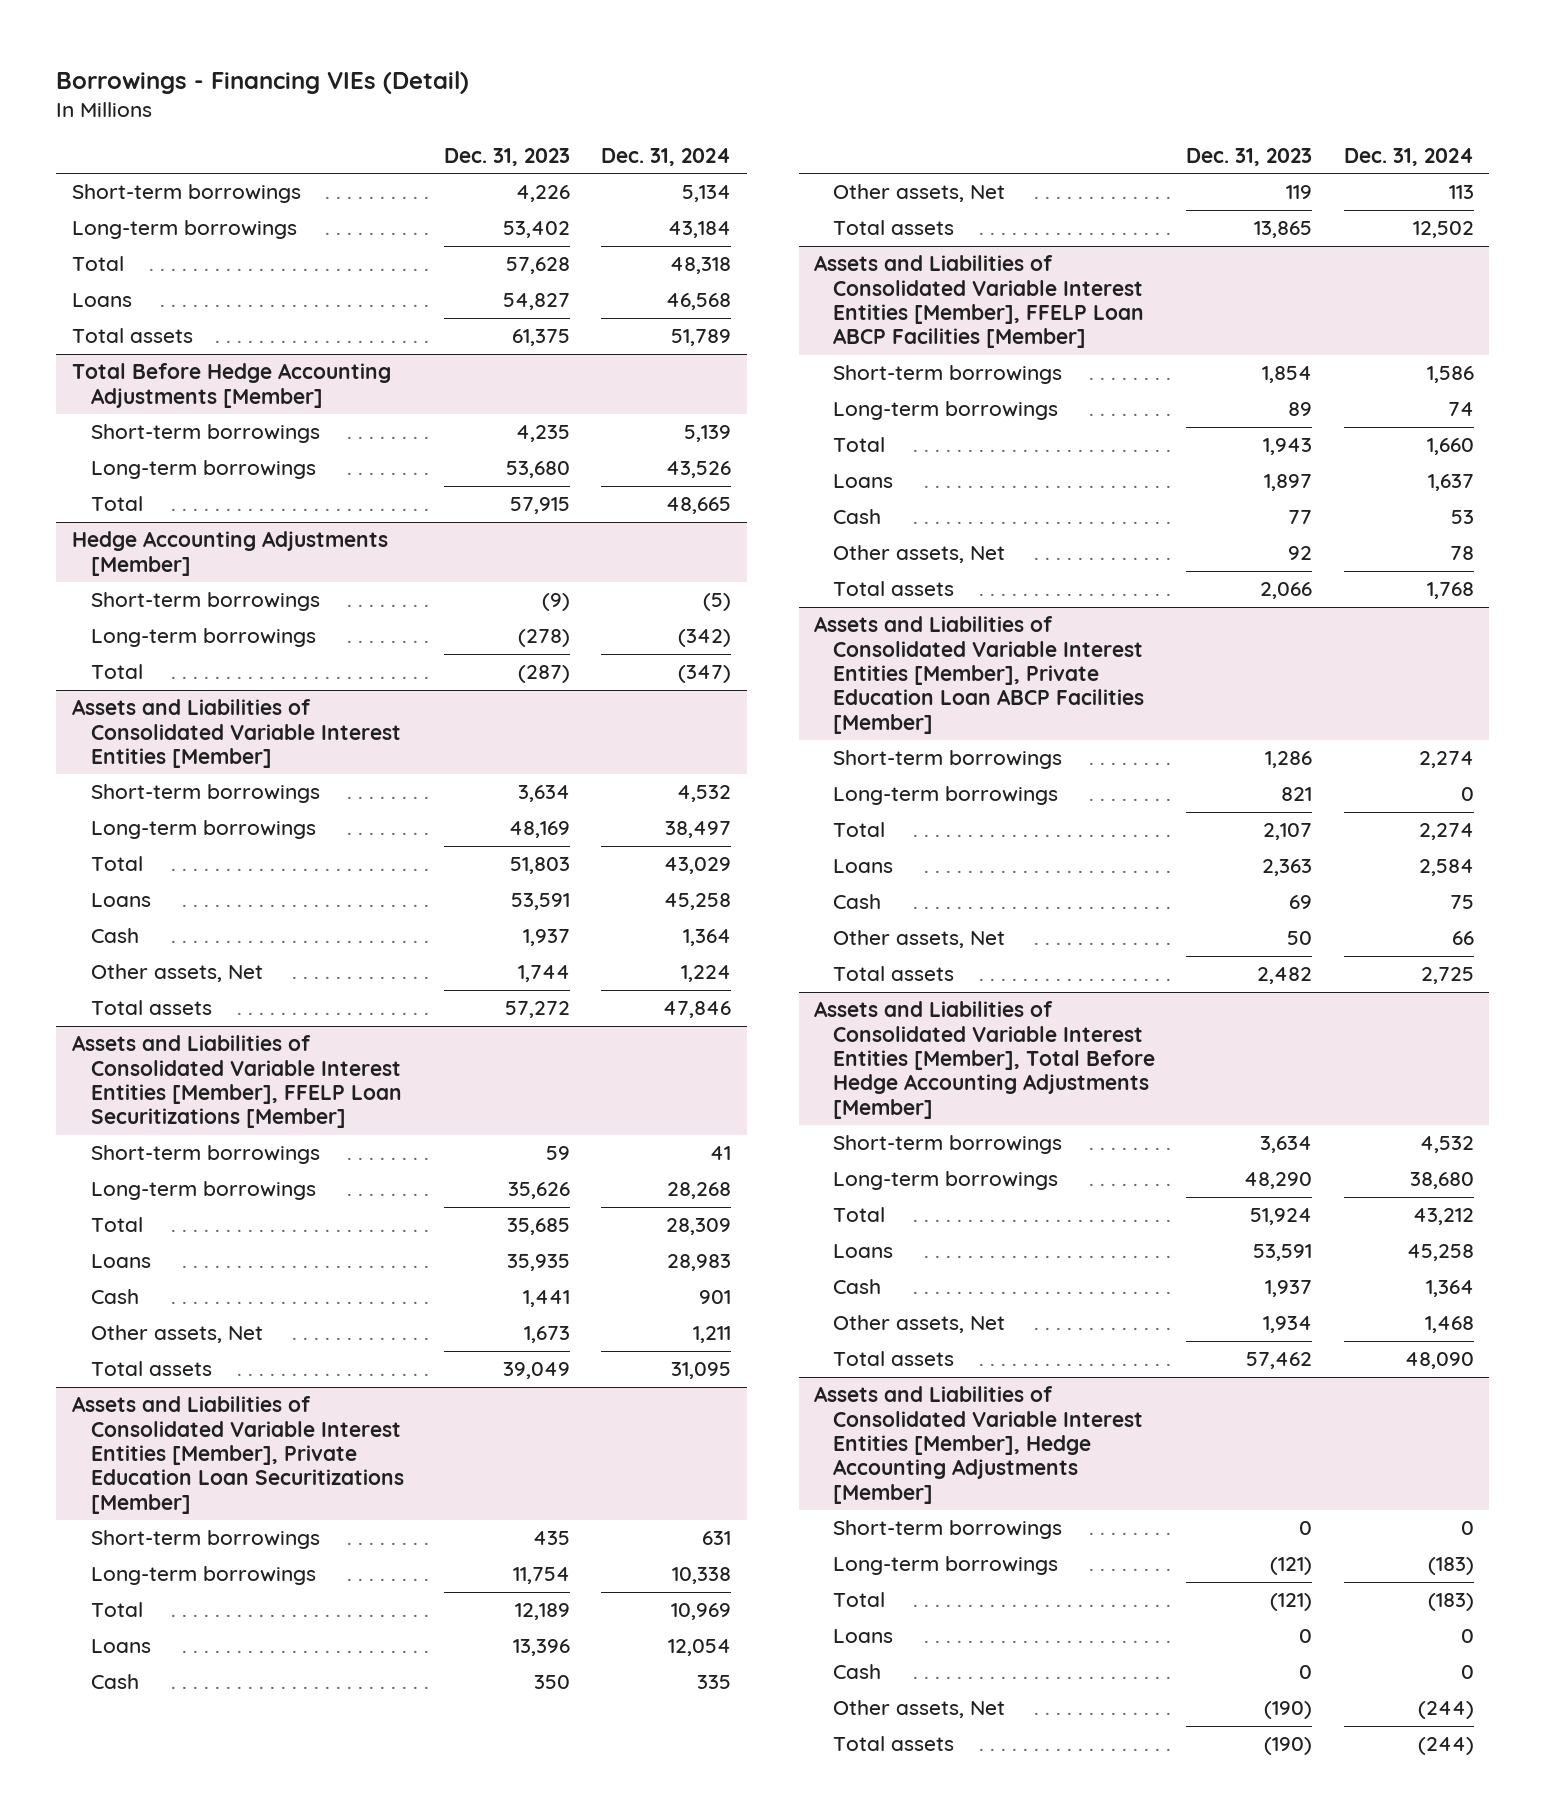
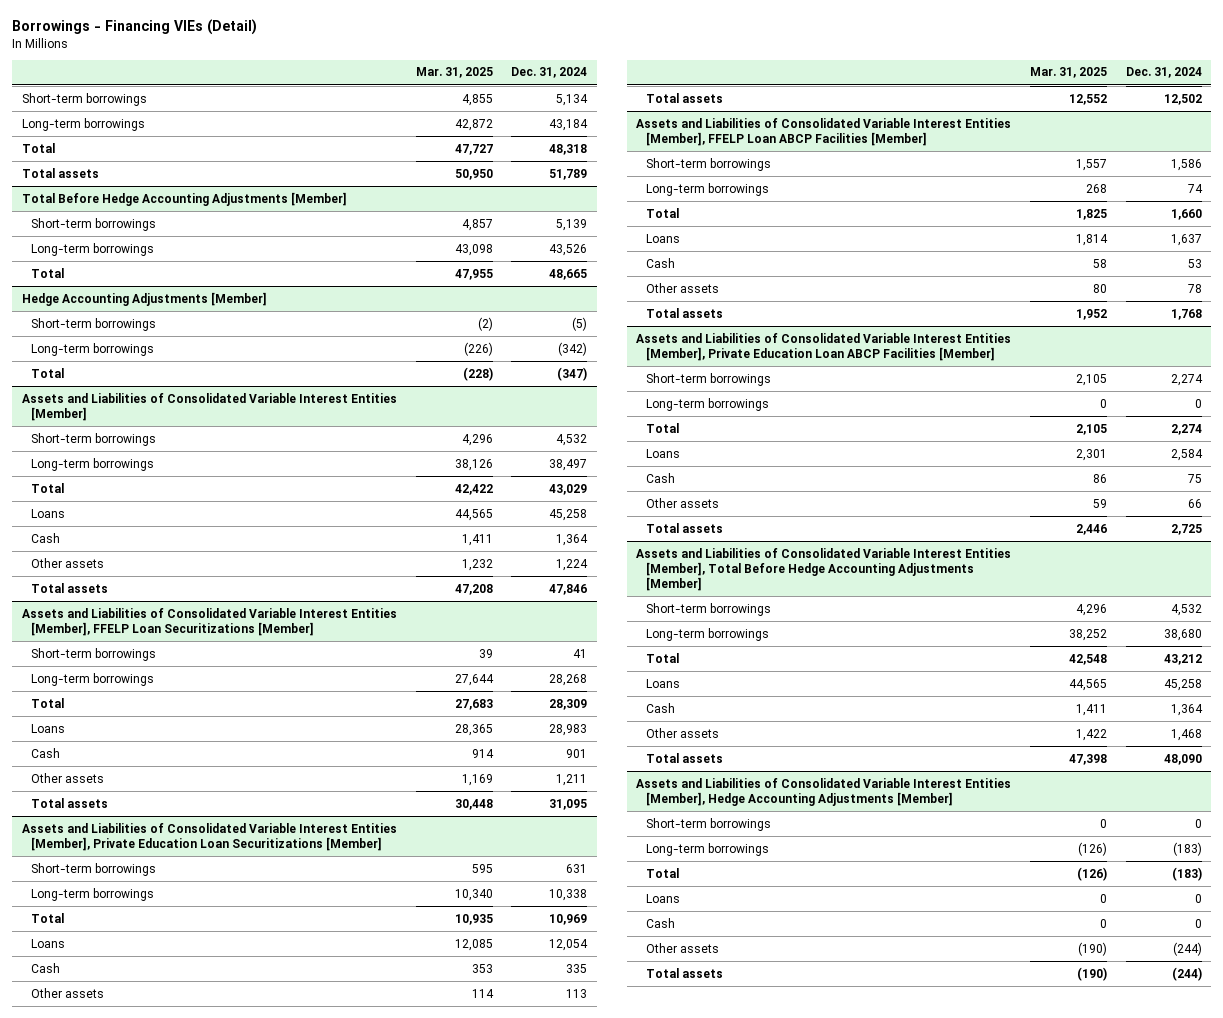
- | Dec. 31, 2023 | Dec. 31, 2024
+ | Mar. 31, 2025 | Dec. 31, 2024
- Loans | 54,827 | 46,568
@ Assets and Liabilities of Consolidated Variable Interest Entities [Member]
- Other assets, Net | 1,744 | 1,224
+ Other assets | 1,232 | 1,224
@ Assets and Liabilities of Consolidated Variable Interest Entities [Member], FFELP Loan Securitizations [Member]
- Other assets, Net | 1,673 | 1,211
+ Other assets | 1,169 | 1,211
@ Assets and Liabilities of Consolidated Variable Interest Entities [Member], Private Education Loan Securitizations [Member]
- Other assets, Net | 119 | 113
+ Other assets | 114 | 113
@ Assets and Liabilities of Consolidated Variable Interest Entities [Member], FFELP Loan ABCP Facilities [Member]
- Other assets, Net | 92 | 78
+ Other assets | 80 | 78
@ Assets and Liabilities of Consolidated Variable Interest Entities [Member], Private Education Loan ABCP Facilities [Member]
- Other assets, Net | 50 | 66
+ Other assets | 59 | 66
@ Assets and Liabilities of Consolidated Variable Interest Entities [Member], Total Before Hedge Accounting Adjustments [Member]
- Other assets, Net | 1,934 | 1,468
+ Other assets | 1,422 | 1,468
@ Assets and Liabilities of Consolidated Variable Interest Entities [Member], Hedge Accounting Adjustments [Member]
- Other assets, Net | (190) | (244)
+ Other assets | (190) | (244)

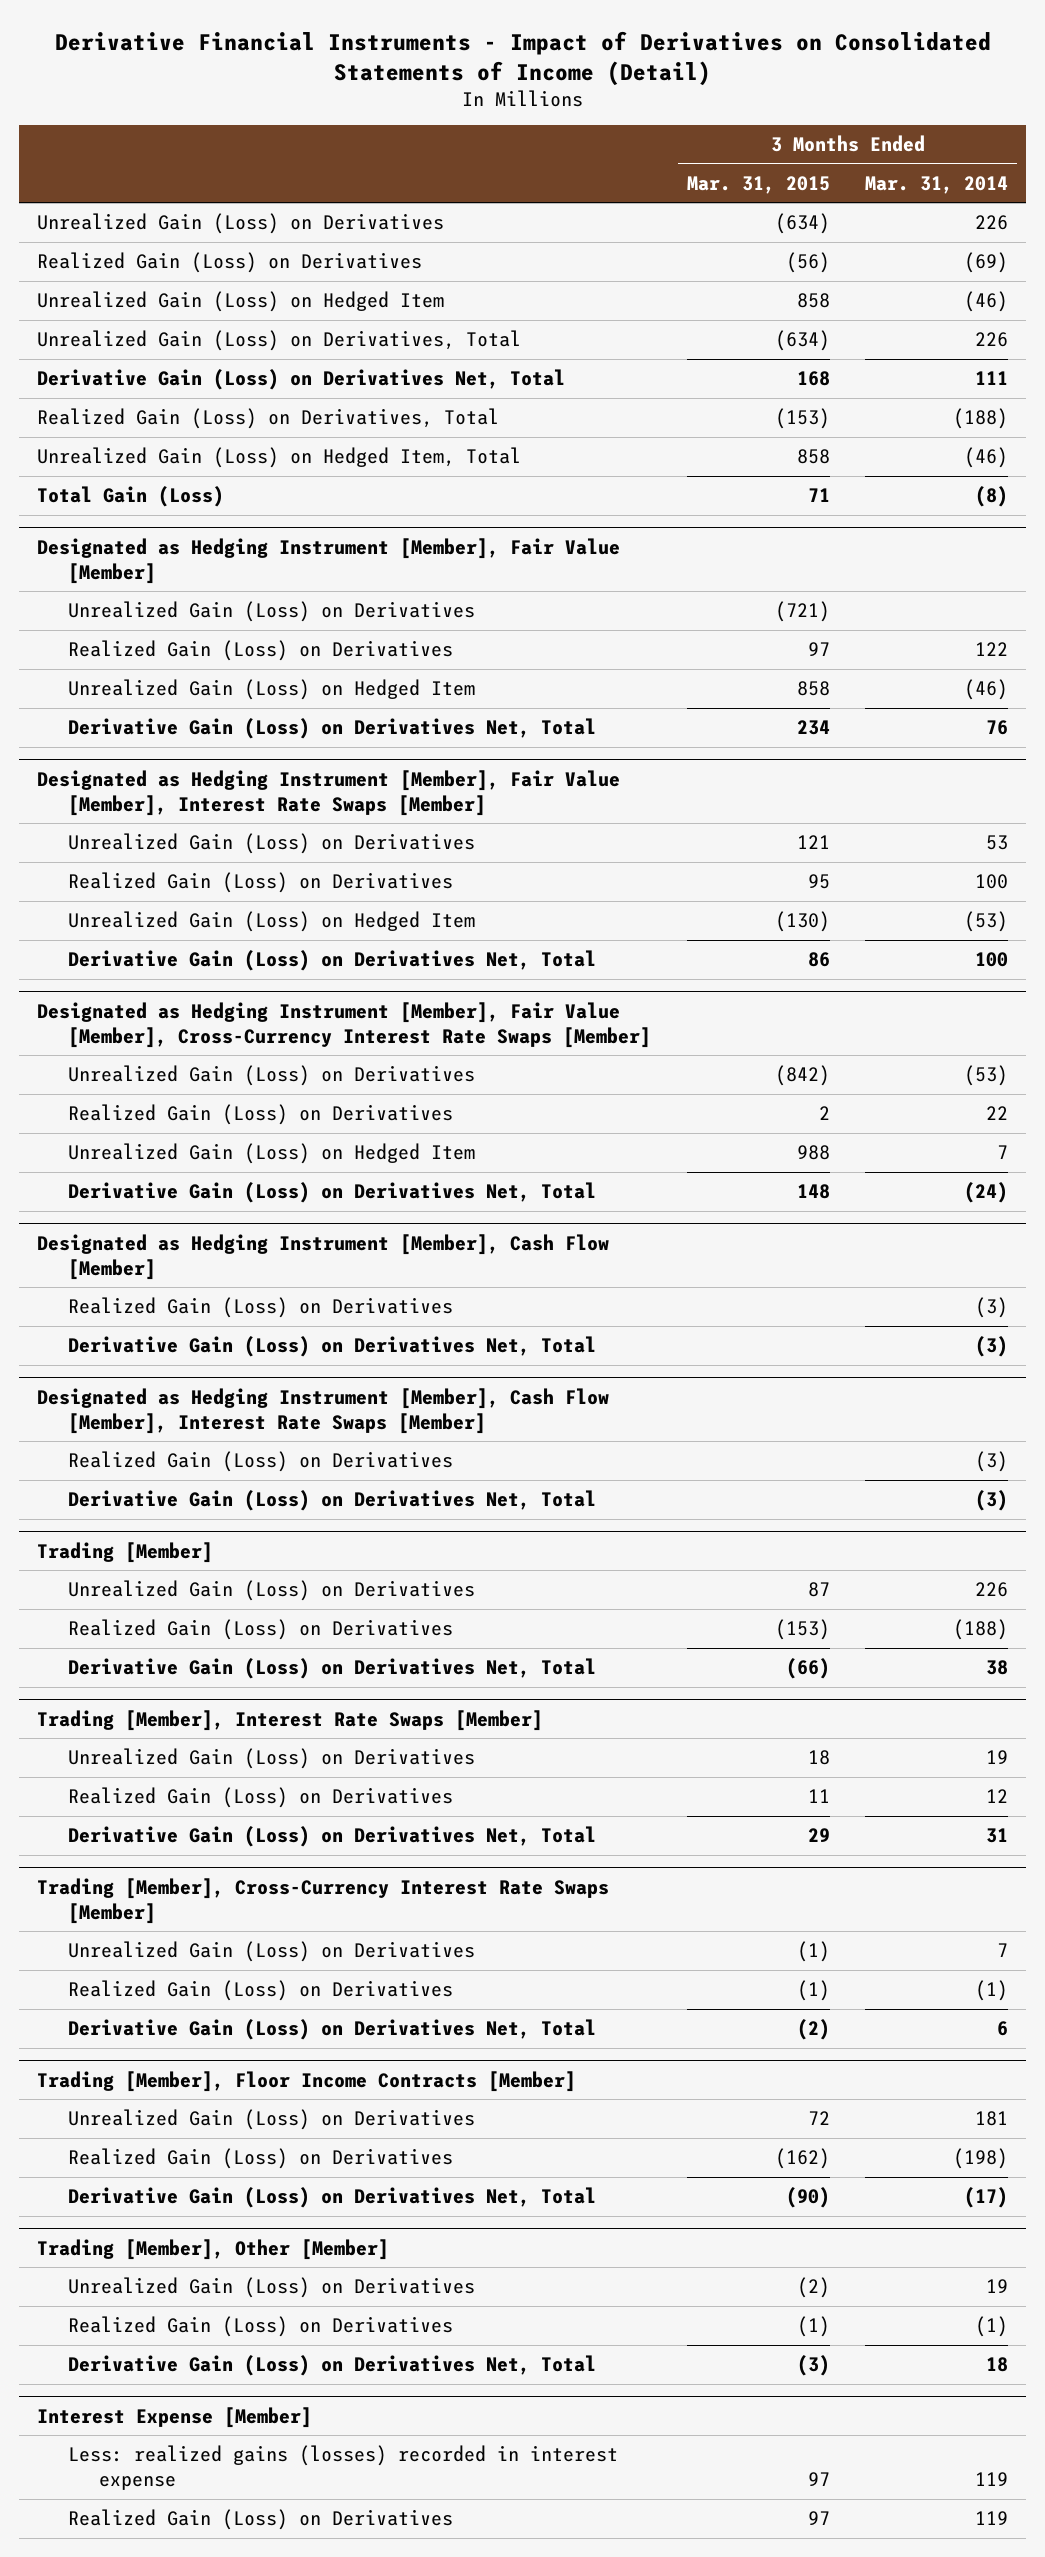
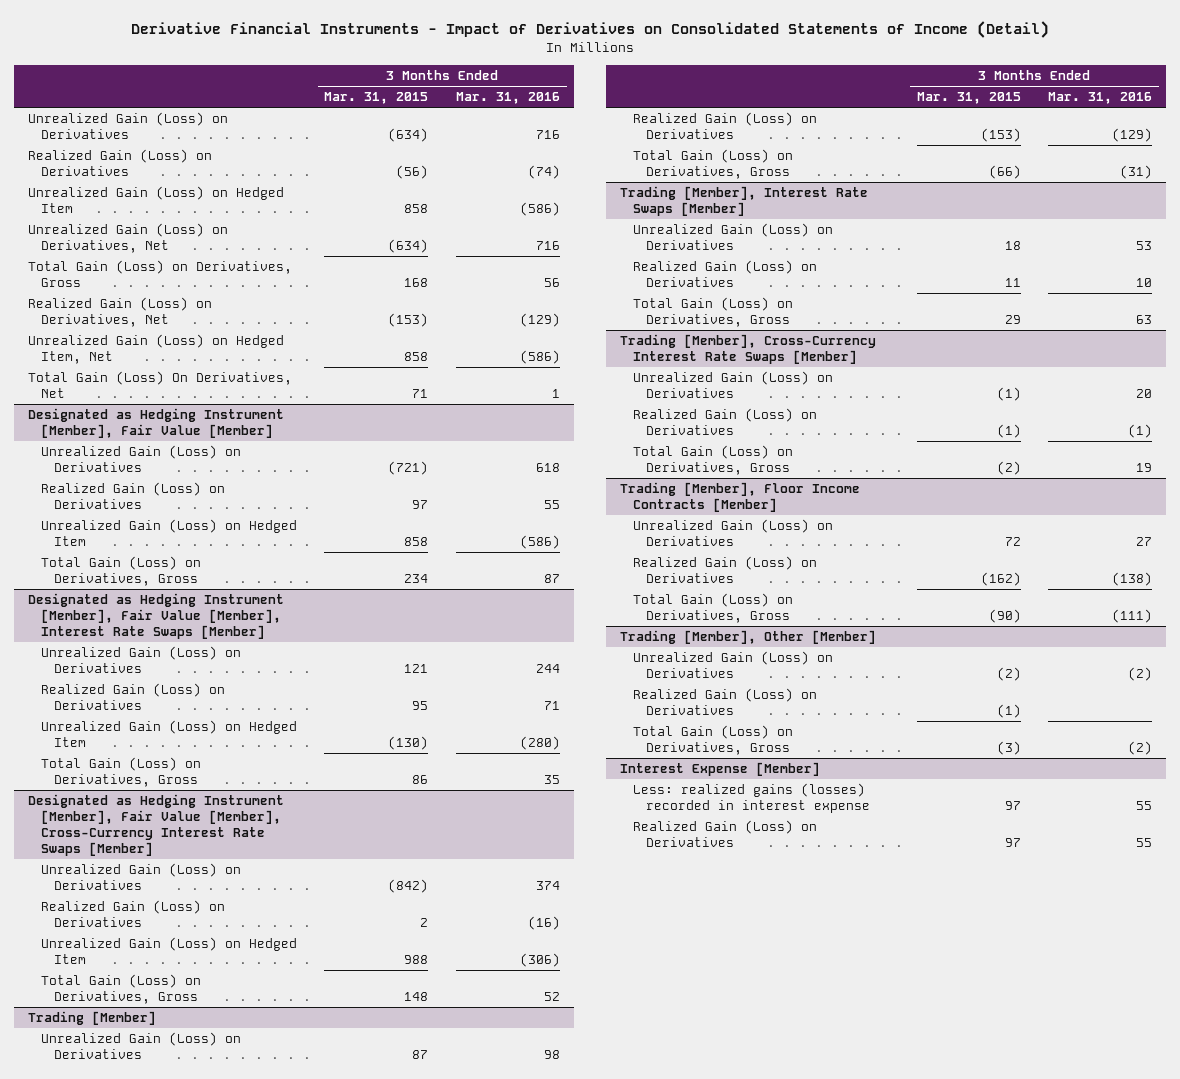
- | 3 Months Ended Mar. 31, 2015 | 3 Months Ended Mar. 31, 2014
+ | 3 Months Ended Mar. 31, 2015 | 3 Months Ended Mar. 31, 2016
- Unrealized Gain (Loss) on Derivatives, Total | (634) | 226
- Derivative Gain (Loss) on Derivatives Net, Total | 168 | 111
- Realized Gain (Loss) on Derivatives, Total | (153) | (188)
- Unrealized Gain (Loss) on Hedged Item, Total | 858 | (46)
- Total Gain (Loss) | 71 | (8)
+ Unrealized Gain (Loss) on Derivatives, Net | (634) | 716
+ Total Gain (Loss) on Derivatives, Gross | 168 | 56
+ Realized Gain (Loss) on Derivatives, Net | (153) | (129)
+ Unrealized Gain (Loss) on Hedged Item, Net | 858 | (586)
+ Total Gain (Loss) On Derivatives, Net | 71 | 1
@ Designated as Hedging Instrument [Member], Fair Value [Member]
- Derivative Gain (Loss) on Derivatives Net, Total | 234 | 76
+ Total Gain (Loss) on Derivatives, Gross | 234 | 87
@ Designated as Hedging Instrument [Member], Fair Value [Member], Interest Rate Swaps [Member]
- Derivative Gain (Loss) on Derivatives Net, Total | 86 | 100
+ Total Gain (Loss) on Derivatives, Gross | 86 | 35
@ Designated as Hedging Instrument [Member], Fair Value [Member], Cross-Currency Interest Rate Swaps [Member]
- Derivative Gain (Loss) on Derivatives Net, Total | 148 | (24)
- Designated as Hedging Instrument [Member], Cash Flow [Member]
- Realized Gain (Loss) on Derivatives | | (3)
- Derivative Gain (Loss) on Derivatives Net, Total | | (3)
- Designated as Hedging Instrument [Member], Cash Flow [Member], Interest Rate Swaps [Member]
- Realized Gain (Loss) on Derivatives | | (3)
- Derivative Gain (Loss) on Derivatives Net, Total | | (3)
@ Designated as Hedging Instrument [Member], Fair Value [Member], Cross-Currency Interest Rate Swaps [Member]
+ Total Gain (Loss) on Derivatives, Gross | 148 | 52
@ Trading [Member]
- Derivative Gain (Loss) on Derivatives Net, Total | (66) | 38
+ Total Gain (Loss) on Derivatives, Gross | (66) | (31)
@ Trading [Member], Interest Rate Swaps [Member]
- Derivative Gain (Loss) on Derivatives Net, Total | 29 | 31
+ Total Gain (Loss) on Derivatives, Gross | 29 | 63
@ Trading [Member], Cross-Currency Interest Rate Swaps [Member]
- Derivative Gain (Loss) on Derivatives Net, Total | (2) | 6
+ Total Gain (Loss) on Derivatives, Gross | (2) | 19
@ Trading [Member], Floor Income Contracts [Member]
- Derivative Gain (Loss) on Derivatives Net, Total | (90) | (17)
+ Total Gain (Loss) on Derivatives, Gross | (90) | (111)
@ Trading [Member], Other [Member]
- Derivative Gain (Loss) on Derivatives Net, Total | (3) | 18
+ Total Gain (Loss) on Derivatives, Gross | (3) | (2)

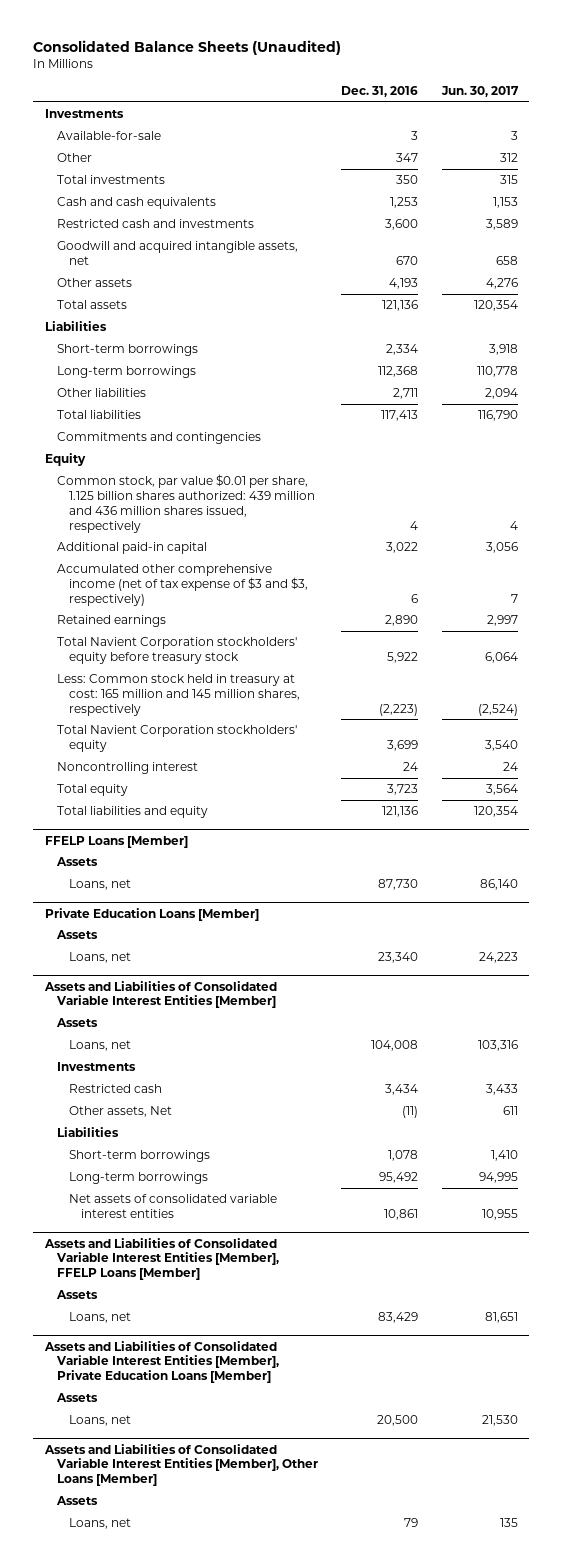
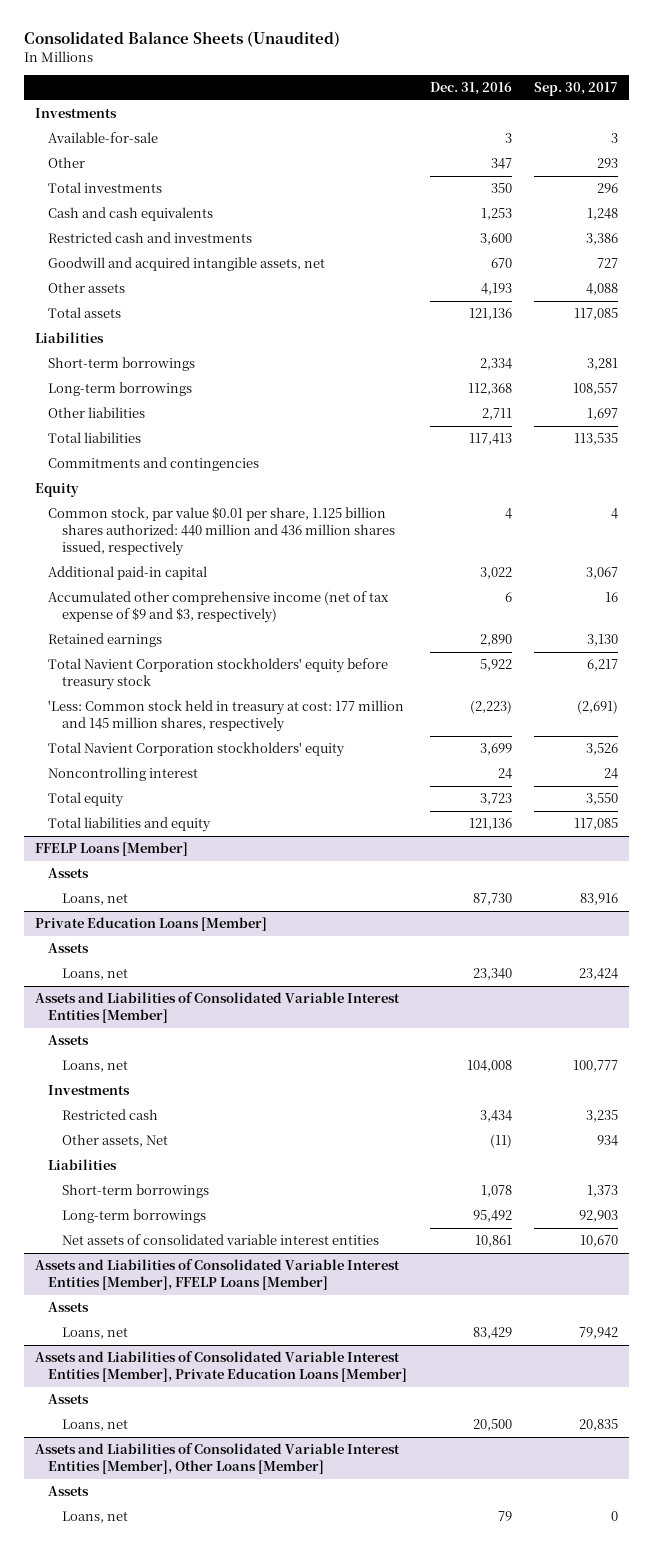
- | Dec. 31, 2016 | Jun. 30, 2017
+ | Dec. 31, 2016 | Sep. 30, 2017
- Common stock, par value $0.01 per share, 1.125 billion shares authorized: 439 million and 436 million shares issued, respectively | 4 | 4
+ Common stock, par value $0.01 per share, 1.125 billion shares authorized: 440 million and 436 million shares issued, respectively | 4 | 4
- Accumulated other comprehensive income (net of tax expense of $3 and $3, respectively) | 6 | 7
+ Accumulated other comprehensive income (net of tax expense of $9 and $3, respectively) | 6 | 16
- Less: Common stock held in treasury at cost: 165 million and 145 million shares, respectively | (2,223) | (2,524)
+ 'Less: Common stock held in treasury at cost: 177 million and 145 million shares, respectively | (2,223) | (2,691)

